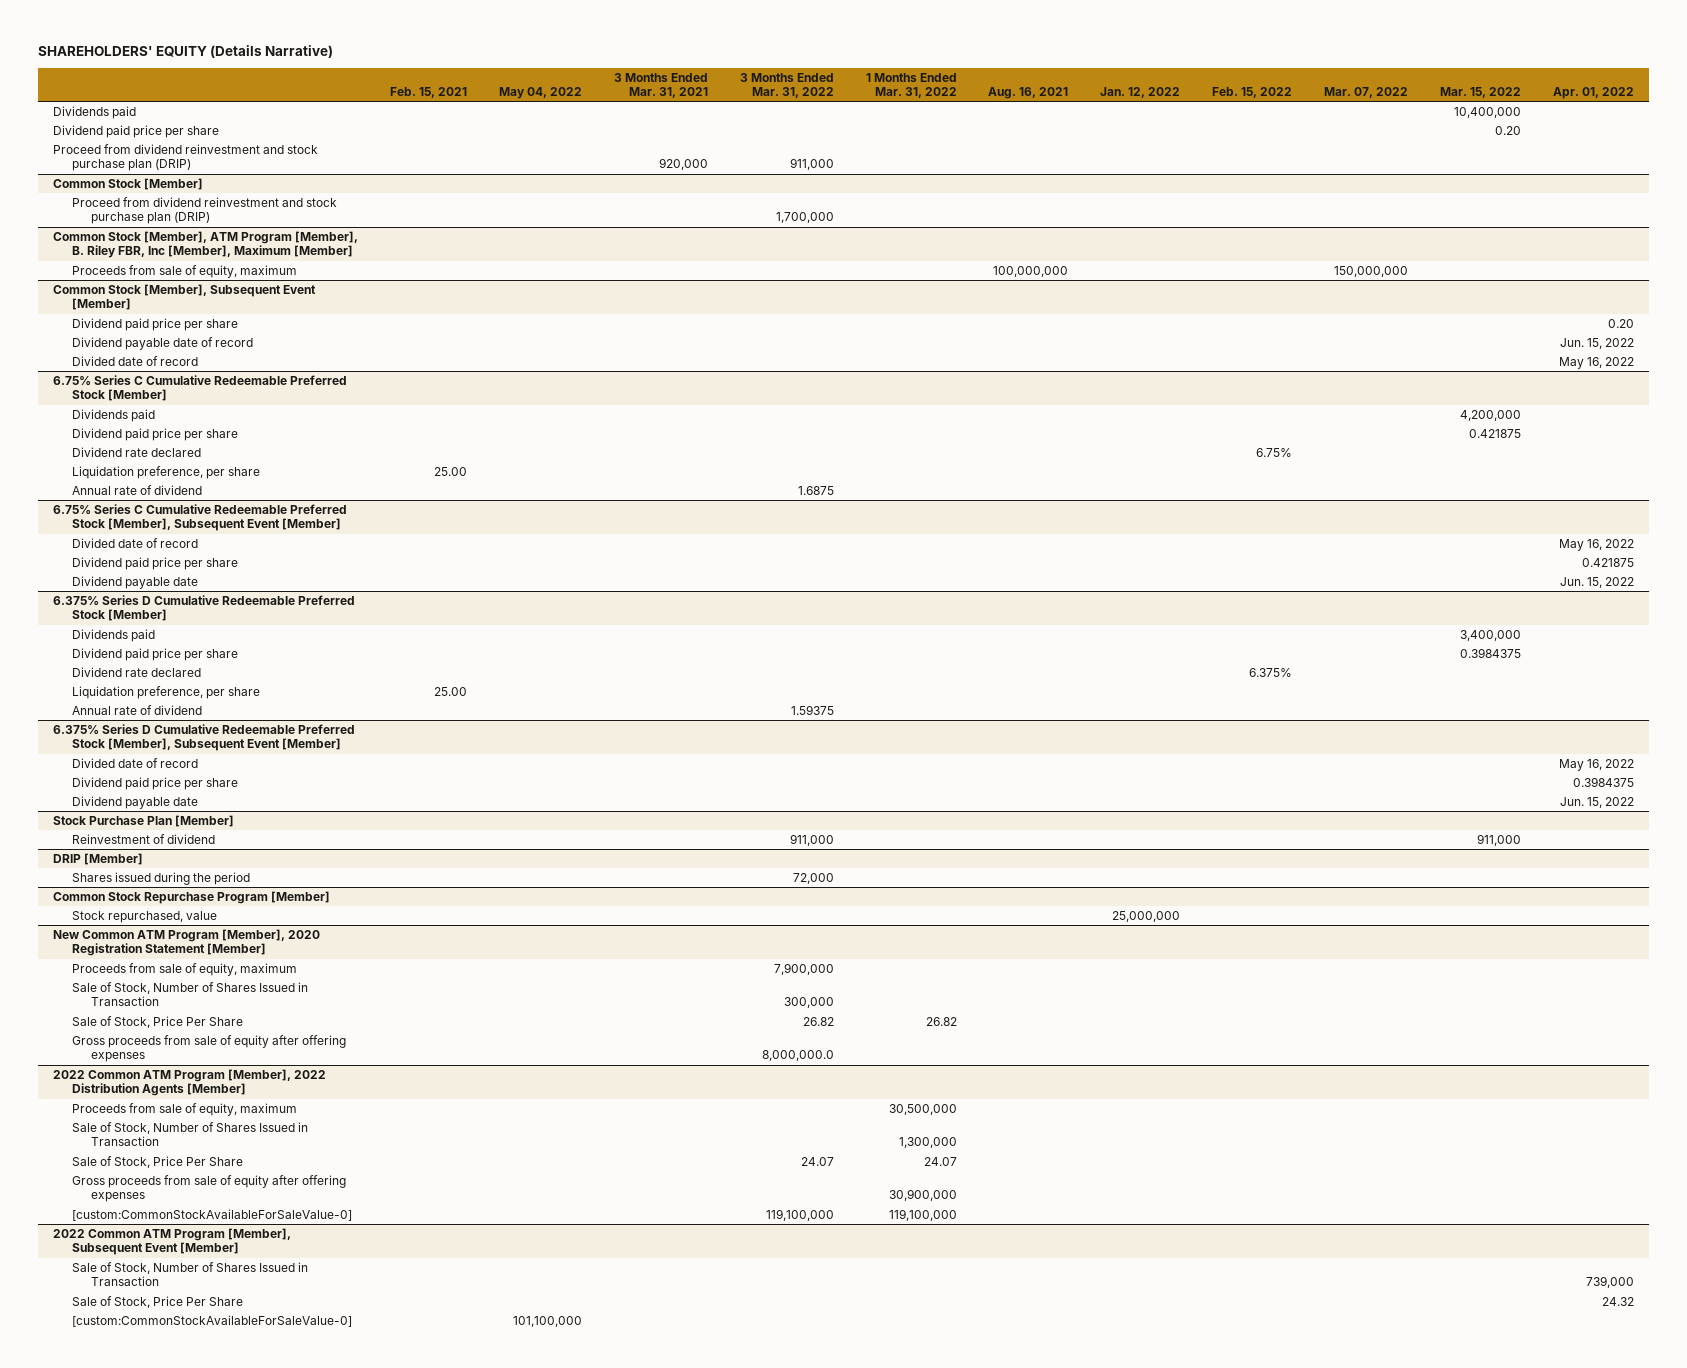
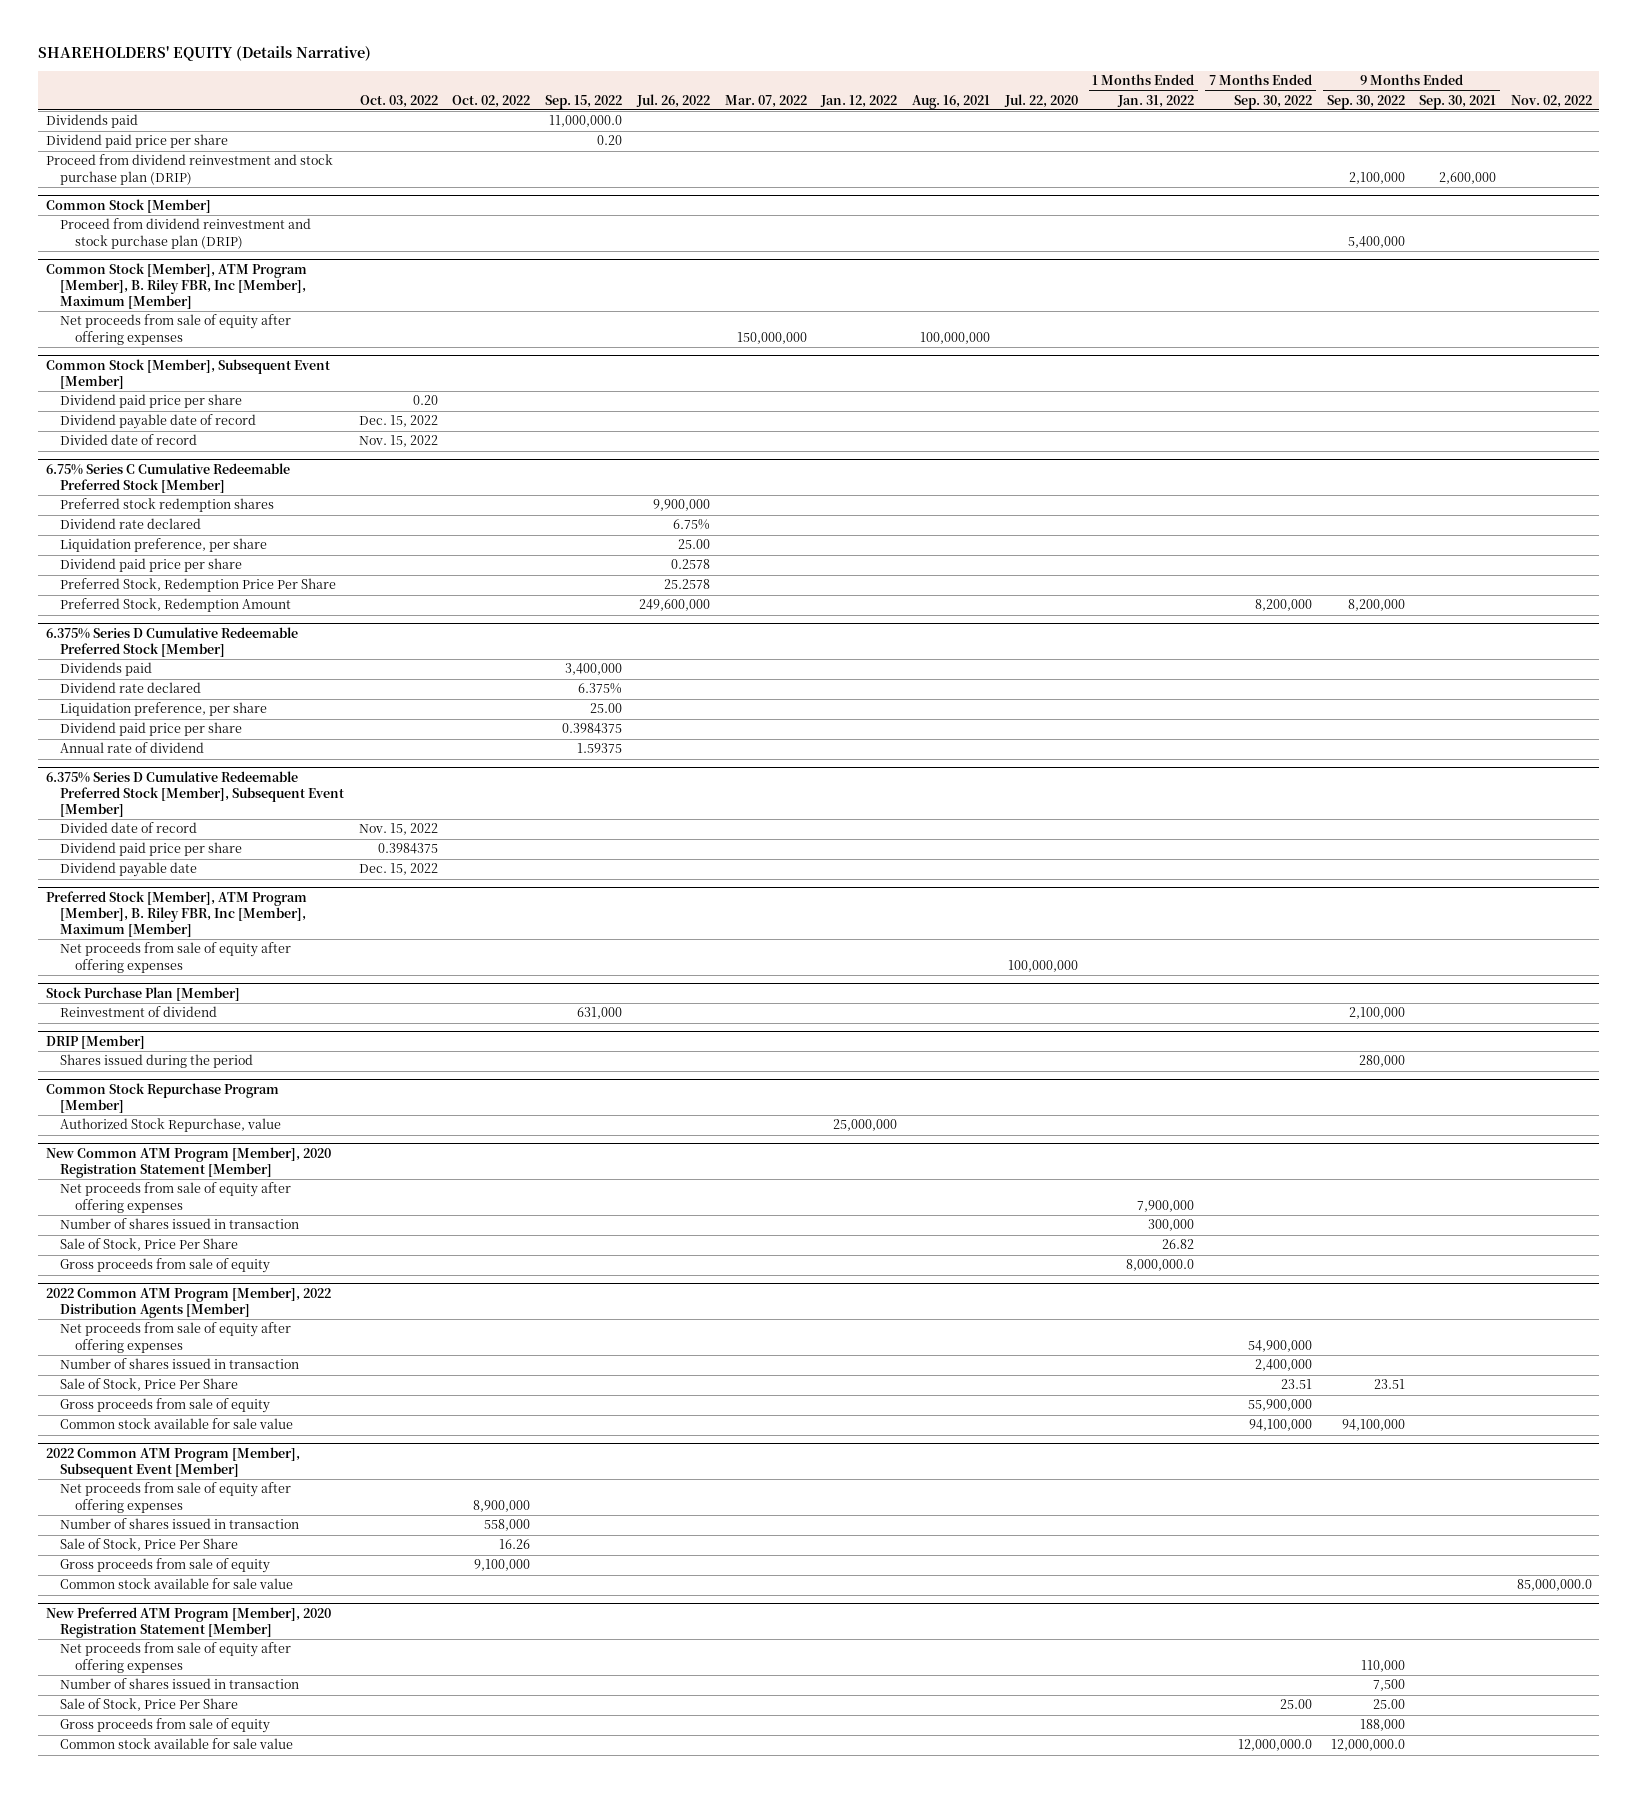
- | Feb. 15, 2021 | May 04, 2022 | 3 Months Ended Mar. 31, 2021 | 3 Months Ended Mar. 31, 2022 | 1 Months Ended Mar. 31, 2022 | Aug. 16, 2021 | Jan. 12, 2022 | Feb. 15, 2022 | Mar. 07, 2022 | Mar. 15, 2022 | Apr. 01, 2022
+ | Oct. 03, 2022 | Oct. 02, 2022 | Sep. 15, 2022 | Jul. 26, 2022 | Mar. 07, 2022 | Jan. 12, 2022 | Aug. 16, 2021 | Jul. 22, 2020 | 1 Months Ended Jan. 31, 2022 | 7 Months Ended Sep. 30, 2022 | 9 Months Ended Sep. 30, 2022 | 9 Months Ended Sep. 30, 2021 | Nov. 02, 2022
@ Common Stock [Member], ATM Program [Member], B. Riley FBR, Inc [Member], Maximum [Member]
- Proceeds from sale of equity, maximum | | | | | | 100,000,000 | | | 150,000,000 | |
+ Net proceeds from sale of equity after offering expenses | | | | | 150,000,000 | | 100,000,000 | | | | | |
@ 6.75% Series C Cumulative Redeemable Preferred Stock [Member]
- Dividends paid | | | | | | | | | | 4,200,000 |
+ Preferred stock redemption shares | | | | 9,900,000 | | | | | | | | |
- Annual rate of dividend | | | | 1.6875 | | | | | | |
- 6.75% Series C Cumulative Redeemable Preferred Stock [Member], Subsequent Event [Member]
- Divided date of record | | | | | | | | | | | May 16, 2022
- Dividend paid price per share | | | | | | | | | | | 0.421875
- Dividend payable date | | | | | | | | | | | Jun. 15, 2022
@ 6.75% Series C Cumulative Redeemable Preferred Stock [Member]
moved down: Dividend paid price per share | | | | 0.2578 | | | | | | | | |
+ Preferred Stock, Redemption Price Per Share | | | | 25.2578 | | | | | | | | |
+ Preferred Stock, Redemption Amount | | | | 249,600,000 | | | | | | 8,200,000 | 8,200,000 | |
@ 6.375% Series D Cumulative Redeemable Preferred Stock [Member]
moved down: Dividend paid price per share | | | 0.3984375 | | | | | | | | | |
+ Preferred Stock [Member], ATM Program [Member], B. Riley FBR, Inc [Member], Maximum [Member]
+ Net proceeds from sale of equity after offering expenses | | | | | | | | 100,000,000 | | | | |
@ Common Stock Repurchase Program [Member]
- Stock repurchased, value | | | | | | | 25,000,000 | | | |
+ Authorized Stock Repurchase, value | | | | | | 25,000,000 | | | | | | |
@ New Common ATM Program [Member], 2020 Registration Statement [Member]
- Proceeds from sale of equity, maximum | | | | 7,900,000 | | | | | | |
- Sale of Stock, Number of Shares Issued in Transaction | | | | 300,000 | | | | | | |
+ Net proceeds from sale of equity after offering expenses | | | | | | | | | 7,900,000 | | | |
+ Number of shares issued in transaction | | | | | | | | | 300,000 | | | |
- Gross proceeds from sale of equity after offering expenses | | | | 8,000,000.0 | | | | | | |
+ Gross proceeds from sale of equity | | | | | | | | | 8,000,000.0 | | | |
@ 2022 Common ATM Program [Member], 2022 Distribution Agents [Member]
- Proceeds from sale of equity, maximum | | | | | 30,500,000 | | | | | |
- Sale of Stock, Number of Shares Issued in Transaction | | | | | 1,300,000 | | | | | |
+ Net proceeds from sale of equity after offering expenses | | | | | | | | | | 54,900,000 | | |
+ Number of shares issued in transaction | | | | | | | | | | 2,400,000 | | |
- Gross proceeds from sale of equity after offering expenses | | | | | 30,900,000 | | | | | |
- [custom:CommonStockAvailableForSaleValue-0] | | | | 119,100,000 | 119,100,000 | | | | | |
+ Gross proceeds from sale of equity | | | | | | | | | | 55,900,000 | | |
+ Common stock available for sale value | | | | | | | | | | 94,100,000 | 94,100,000 | |
@ 2022 Common ATM Program [Member], Subsequent Event [Member]
- Sale of Stock, Number of Shares Issued in Transaction | | | | | | | | | | | 739,000
+ Net proceeds from sale of equity after offering expenses | | 8,900,000 | | | | | | | | | | |
+ Number of shares issued in transaction | | 558,000 | | | | | | | | | | |
- [custom:CommonStockAvailableForSaleValue-0] | | 101,100,000 | | | | | | | | |
+ Gross proceeds from sale of equity | | 9,100,000 | | | | | | | | | | |
+ Common stock available for sale value | | | | | | | | | | | | | 85,000,000.0
+ New Preferred ATM Program [Member], 2020 Registration Statement [Member]
+ Net proceeds from sale of equity after offering expenses | | | | | | | | | | | 110,000 | |
+ Number of shares issued in transaction | | | | | | | | | | | 7,500 | |
+ Sale of Stock, Price Per Share | | | | | | | | | | 25.00 | 25.00 | |
+ Gross proceeds from sale of equity | | | | | | | | | | | 188,000 | |
+ Common stock available for sale value | | | | | | | | | | 12,000,000.0 | 12,000,000.0 | |

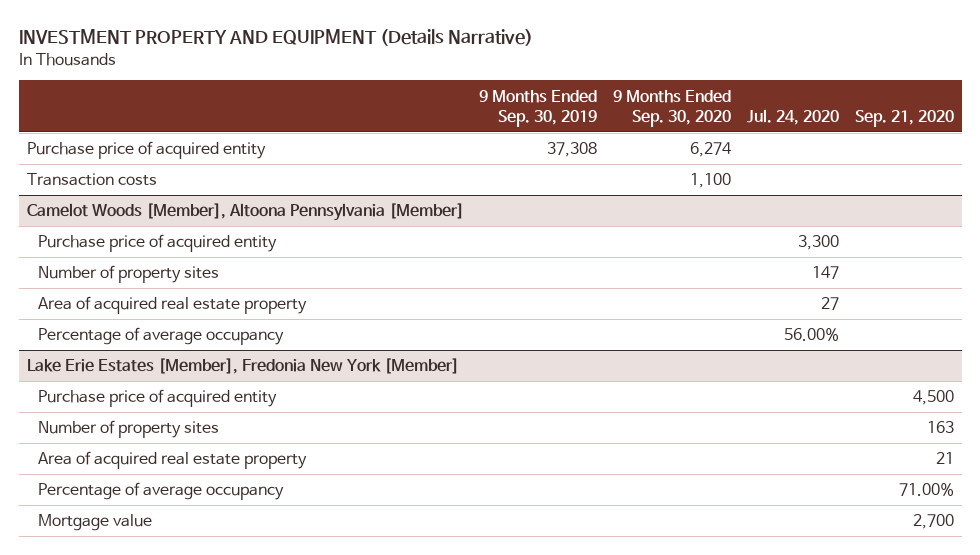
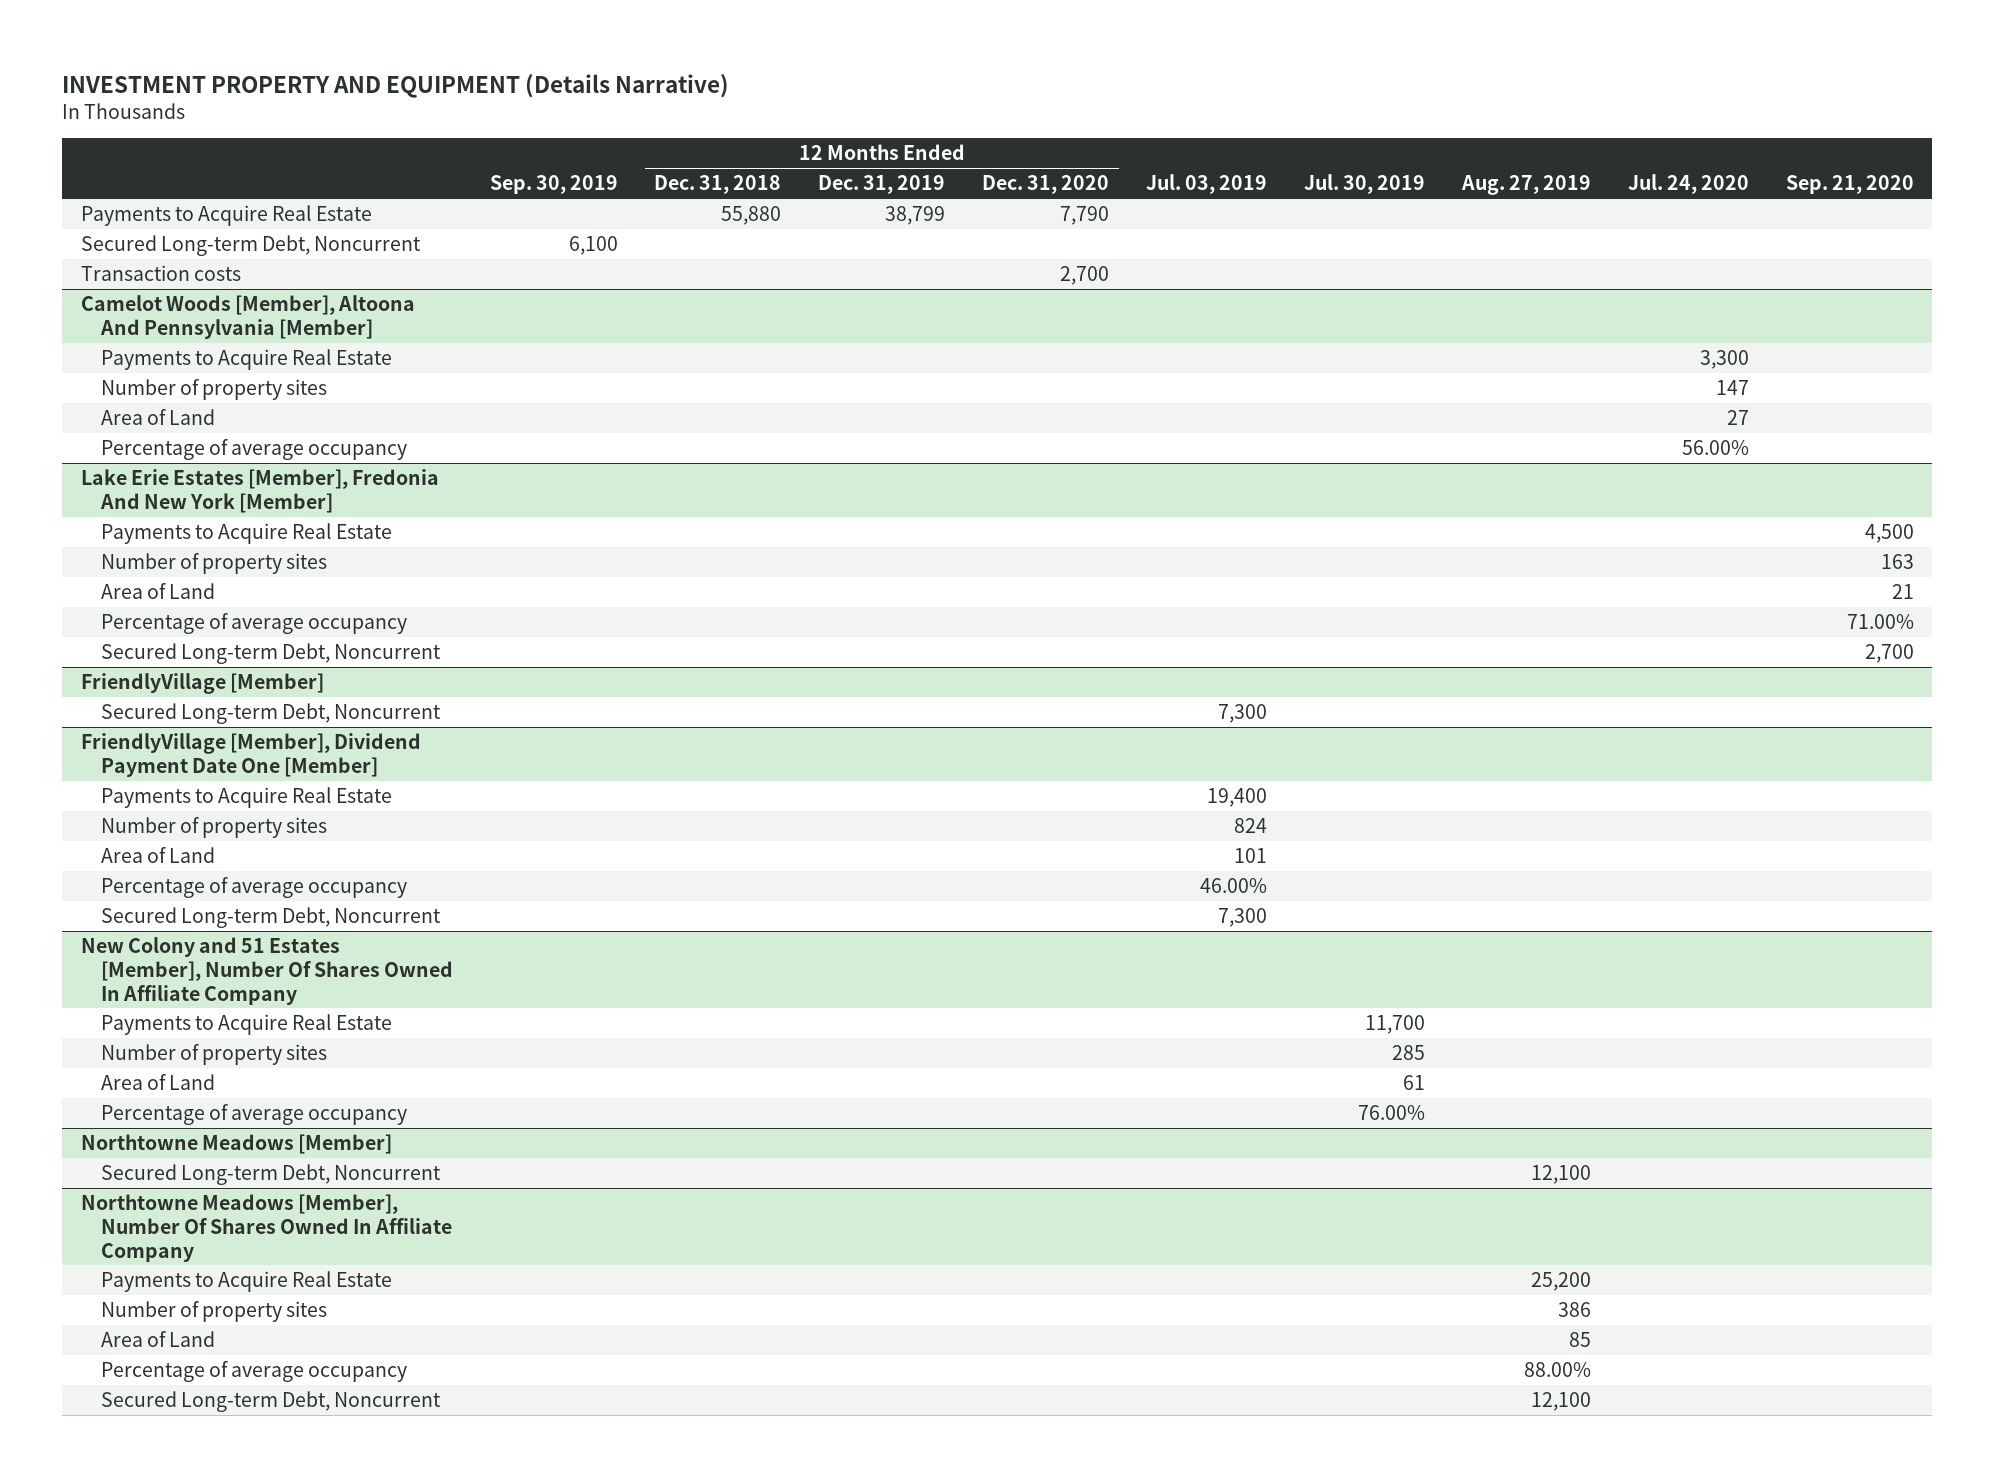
- | 9 Months Ended Sep. 30, 2019 | 9 Months Ended Sep. 30, 2020 | Jul. 24, 2020 | Sep. 21, 2020
+ | Sep. 30, 2019 | 12 Months Ended Dec. 31, 2018 | 12 Months Ended Dec. 31, 2019 | 12 Months Ended Dec. 31, 2020 | Jul. 03, 2019 | Jul. 30, 2019 | Aug. 27, 2019 | Jul. 24, 2020 | Sep. 21, 2020
- Purchase price of acquired entity | 37,308 | 6,274 | |
+ Payments to Acquire Real Estate | | 55,880 | 38,799 | 7,790 | | | | |
+ Secured Long-term Debt, Noncurrent | 6,100 | | | | | | | |
- Camelot Woods [Member], Altoona Pennsylvania [Member]
- Purchase price of acquired entity | | | 3,300 |
+ Camelot Woods [Member], Altoona And Pennsylvania [Member]
+ Payments to Acquire Real Estate | | | | | | | | 3,300 |
- Area of acquired real estate property | | | 27 |
+ Area of Land | | | | | | | | 27 |
- Lake Erie Estates [Member], Fredonia New York [Member]
- Purchase price of acquired entity | | | | 4,500
+ Lake Erie Estates [Member], Fredonia And New York [Member]
+ Payments to Acquire Real Estate | | | | | | | | | 4,500
- Area of acquired real estate property | | | | 21
+ Area of Land | | | | | | | | | 21
- Mortgage value | | | | 2,700
+ Secured Long-term Debt, Noncurrent | | | | | | | | | 2,700
+ FriendlyVillage [Member]
+ Secured Long-term Debt, Noncurrent | | | | | 7,300 | | | |
+ FriendlyVillage [Member], Dividend Payment Date One [Member]
+ Payments to Acquire Real Estate | | | | | 19,400 | | | |
+ Number of property sites | | | | | 824 | | | |
+ Area of Land | | | | | 101 | | | |
+ Percentage of average occupancy | | | | | 46.00% | | | |
+ Secured Long-term Debt, Noncurrent | | | | | 7,300 | | | |
+ New Colony and 51 Estates [Member], Number Of Shares Owned In Affiliate Company
+ Payments to Acquire Real Estate | | | | | | 11,700 | | |
+ Number of property sites | | | | | | 285 | | |
+ Area of Land | | | | | | 61 | | |
+ Percentage of average occupancy | | | | | | 76.00% | | |
+ Northtowne Meadows [Member]
+ Secured Long-term Debt, Noncurrent | | | | | | | 12,100 | |
+ Northtowne Meadows [Member], Number Of Shares Owned In Affiliate Company
+ Payments to Acquire Real Estate | | | | | | | 25,200 | |
+ Number of property sites | | | | | | | 386 | |
+ Area of Land | | | | | | | 85 | |
+ Percentage of average occupancy | | | | | | | 88.00% | |
+ Secured Long-term Debt, Noncurrent | | | | | | | 12,100 | |

